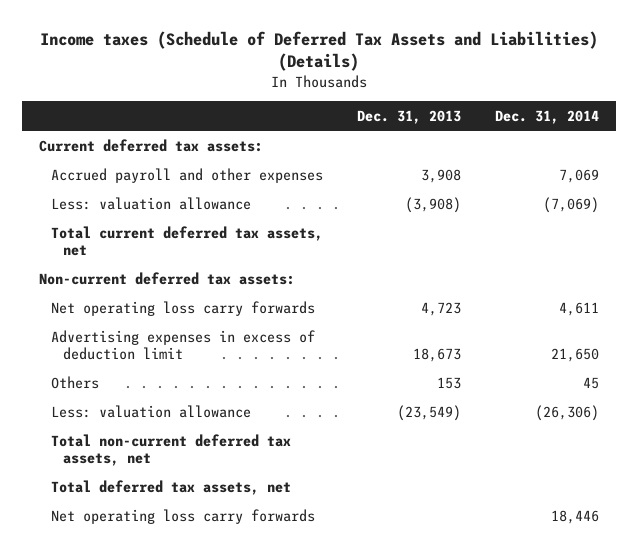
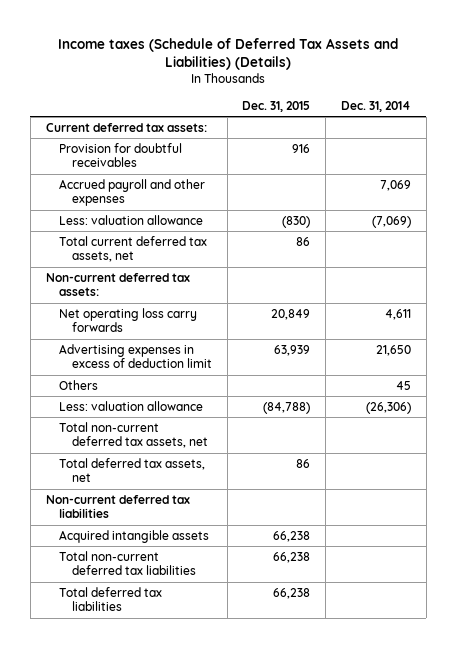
- | Dec. 31, 2013 | Dec. 31, 2014
+ | Dec. 31, 2015 | Dec. 31, 2014
+ Provision for doubtful receivables | 916 |
- Net operating loss carry forwards | | 18,446
+ Non-current deferred tax liabilities
+ Acquired intangible assets | 66,238 |
+ Total non-current deferred tax liabilities | 66,238 |
+ Total deferred tax liabilities | 66,238 |

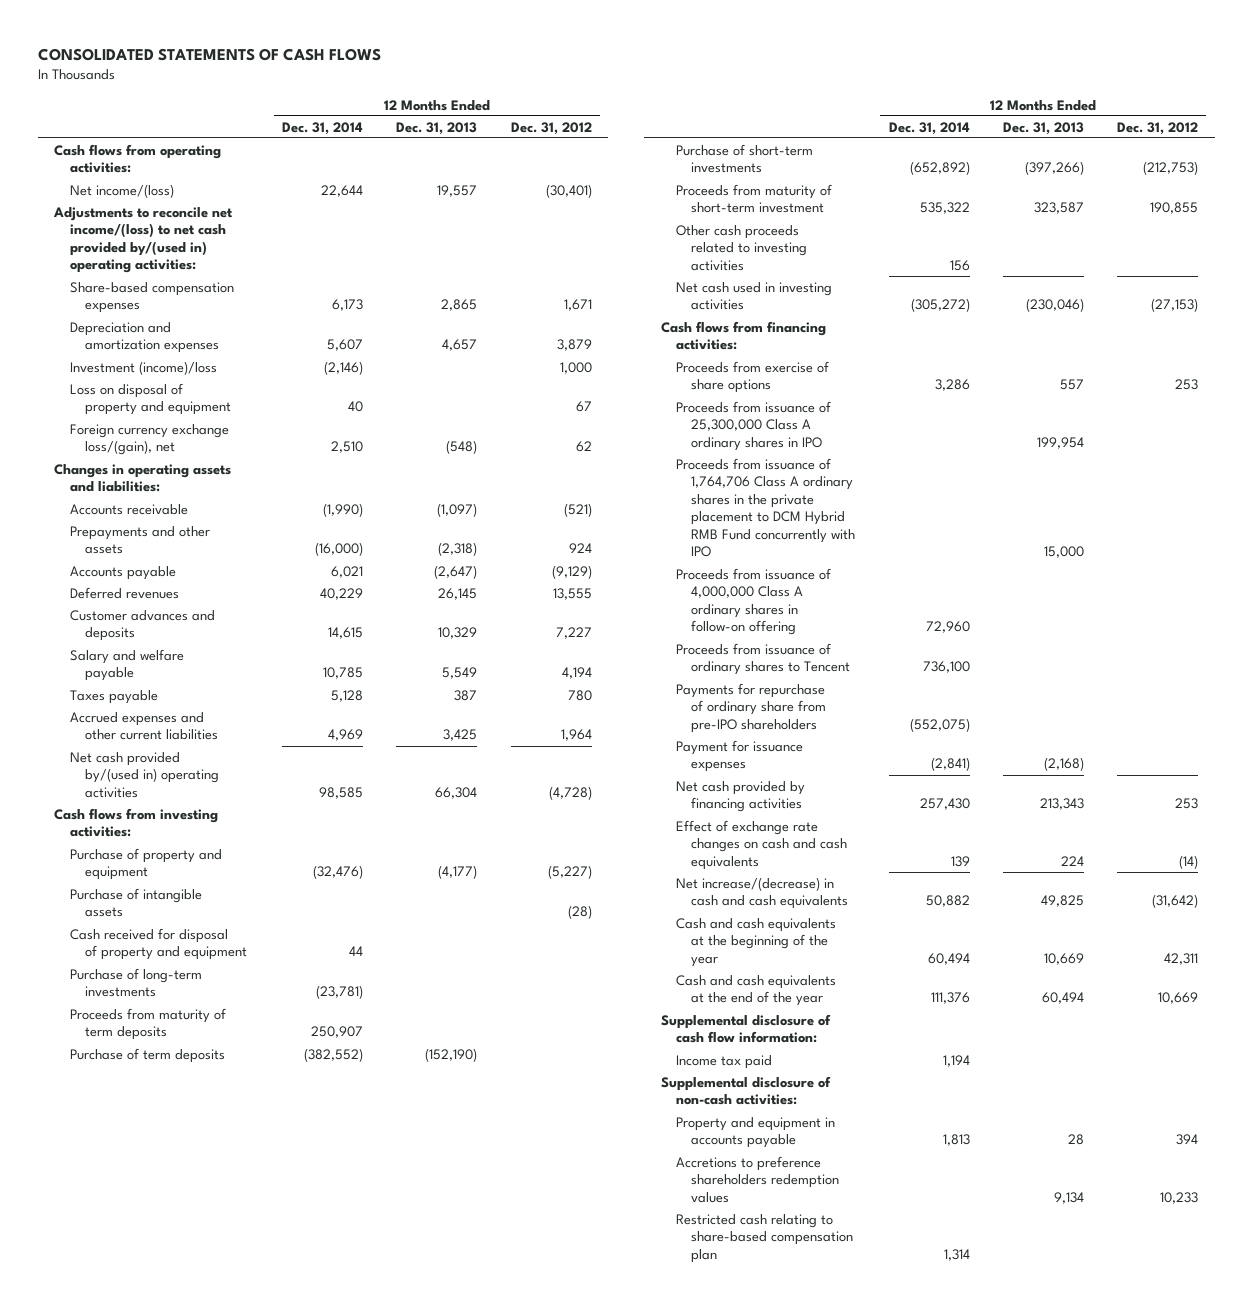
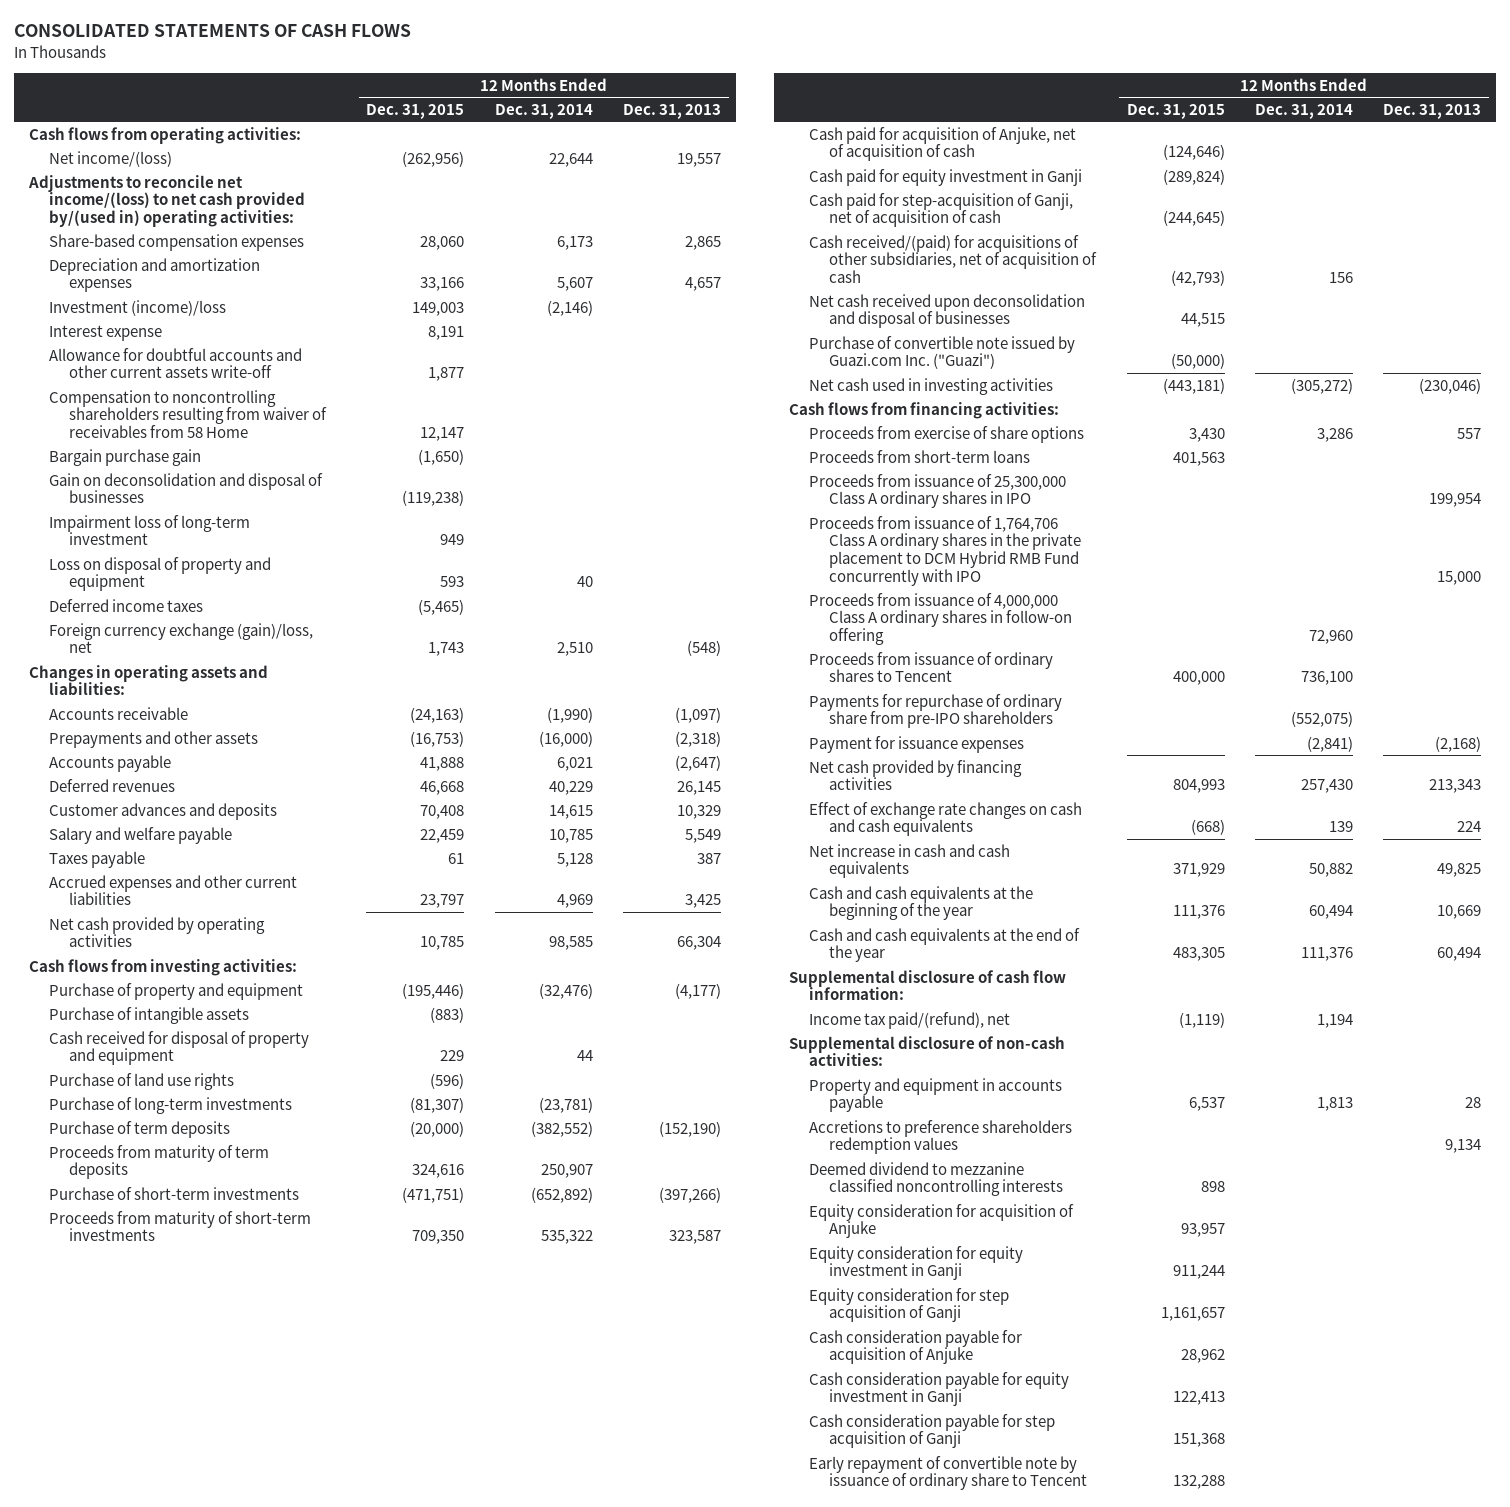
- | 12 Months Ended Dec. 31, 2014 | 12 Months Ended Dec. 31, 2013 | 12 Months Ended Dec. 31, 2012
+ | 12 Months Ended Dec. 31, 2015 | 12 Months Ended Dec. 31, 2014 | 12 Months Ended Dec. 31, 2013
+ Interest expense | 8,191 | |
+ Allowance for doubtful accounts and other current assets write-off | 1,877 | |
+ Compensation to noncontrolling shareholders resulting from waiver of receivables from 58 Home | 12,147 | |
+ Bargain purchase gain | (1,650) | |
+ Gain on deconsolidation and disposal of businesses | (119,238) | |
+ Impairment loss of long-term investment | 949 | |
- Foreign currency exchange loss/(gain), net | 2,510 | (548) | 62
+ Deferred income taxes | (5,465) | |
+ Foreign currency exchange (gain)/loss, net | 1,743 | 2,510 | (548)
- Net cash provided by/(used in) operating activities | 98,585 | 66,304 | (4,728)
+ Net cash provided by operating activities | 10,785 | 98,585 | 66,304
+ Purchase of land use rights | (596) | |
moved down: Proceeds from maturity of term deposits | 324,616 | 250,907 |
- Proceeds from maturity of short-term investment | 535,322 | 323,587 | 190,855
- Other cash proceeds related to investing activities | 156 | |
+ Proceeds from maturity of short-term investments | 709,350 | 535,322 | 323,587
+ Cash paid for acquisition of Anjuke, net of acquisition of cash | (124,646) | |
+ Cash paid for equity investment in Ganji | (289,824) | |
+ Cash paid for step-acquisition of Ganji, net of acquisition of cash | (244,645) | |
+ Cash received/(paid) for acquisitions of other subsidiaries, net of acquisition of cash | (42,793) | 156 |
+ Net cash received upon deconsolidation and disposal of businesses | 44,515 | |
+ Purchase of convertible note issued by Guazi.com Inc. ("Guazi") | (50,000) | |
+ Proceeds from short-term loans | 401,563 | |
- Net increase/(decrease) in cash and cash equivalents | 50,882 | 49,825 | (31,642)
+ Net increase in cash and cash equivalents | 371,929 | 50,882 | 49,825
- Income tax paid | 1,194 | |
+ Income tax paid/(refund), net | (1,119) | 1,194 |
- Restricted cash relating to share-based compensation plan | 1,314 | |
+ Deemed dividend to mezzanine classified noncontrolling interests | 898 | |
+ Equity consideration for acquisition of Anjuke | 93,957 | |
+ Equity consideration for equity investment in Ganji | 911,244 | |
+ Equity consideration for step acquisition of Ganji | 1,161,657 | |
+ Cash consideration payable for acquisition of Anjuke | 28,962 | |
+ Cash consideration payable for equity investment in Ganji | 122,413 | |
+ Cash consideration payable for step acquisition of Ganji | 151,368 | |
+ Early repayment of convertible note by issuance of ordinary share to Tencent | 132,288 | |

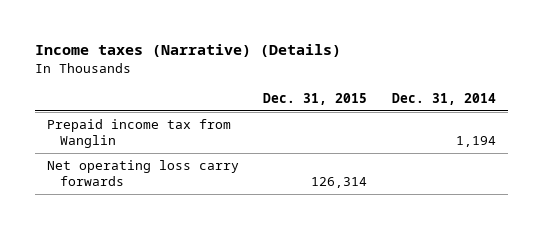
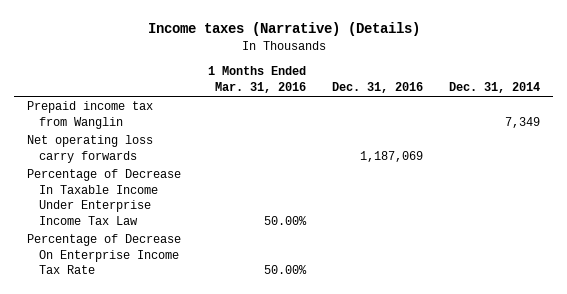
- | Dec. 31, 2015 | Dec. 31, 2014
+ | 1 Months Ended Mar. 31, 2016 | Dec. 31, 2016 | Dec. 31, 2014
- Prepaid income tax from Wanglin | | 1,194
+ Prepaid income tax from Wanglin | | | 7,349
+ Percentage of Decrease In Taxable Income Under Enterprise Income Tax Law | 50.00% | |
+ Percentage of Decrease On Enterprise Income Tax Rate | 50.00% | |

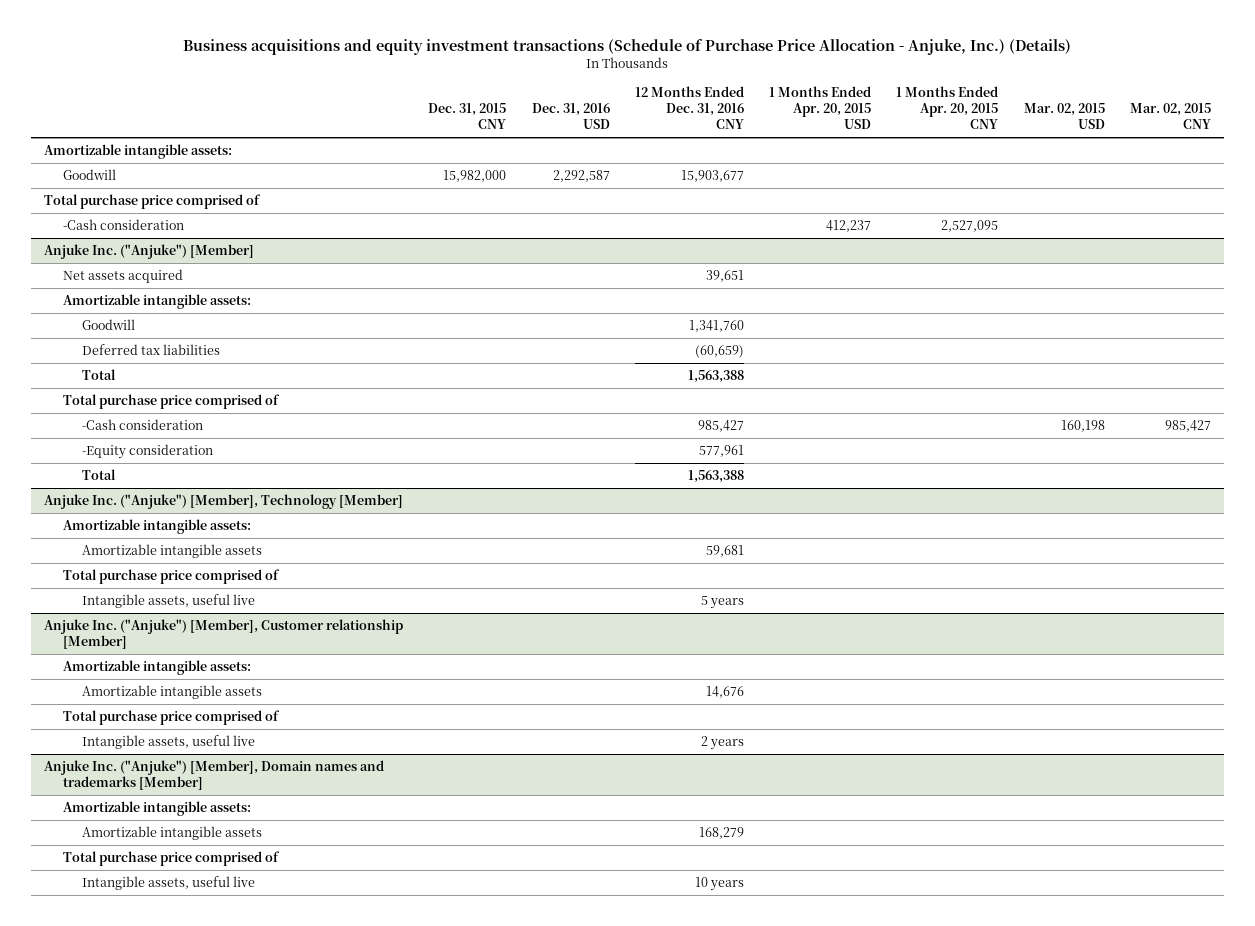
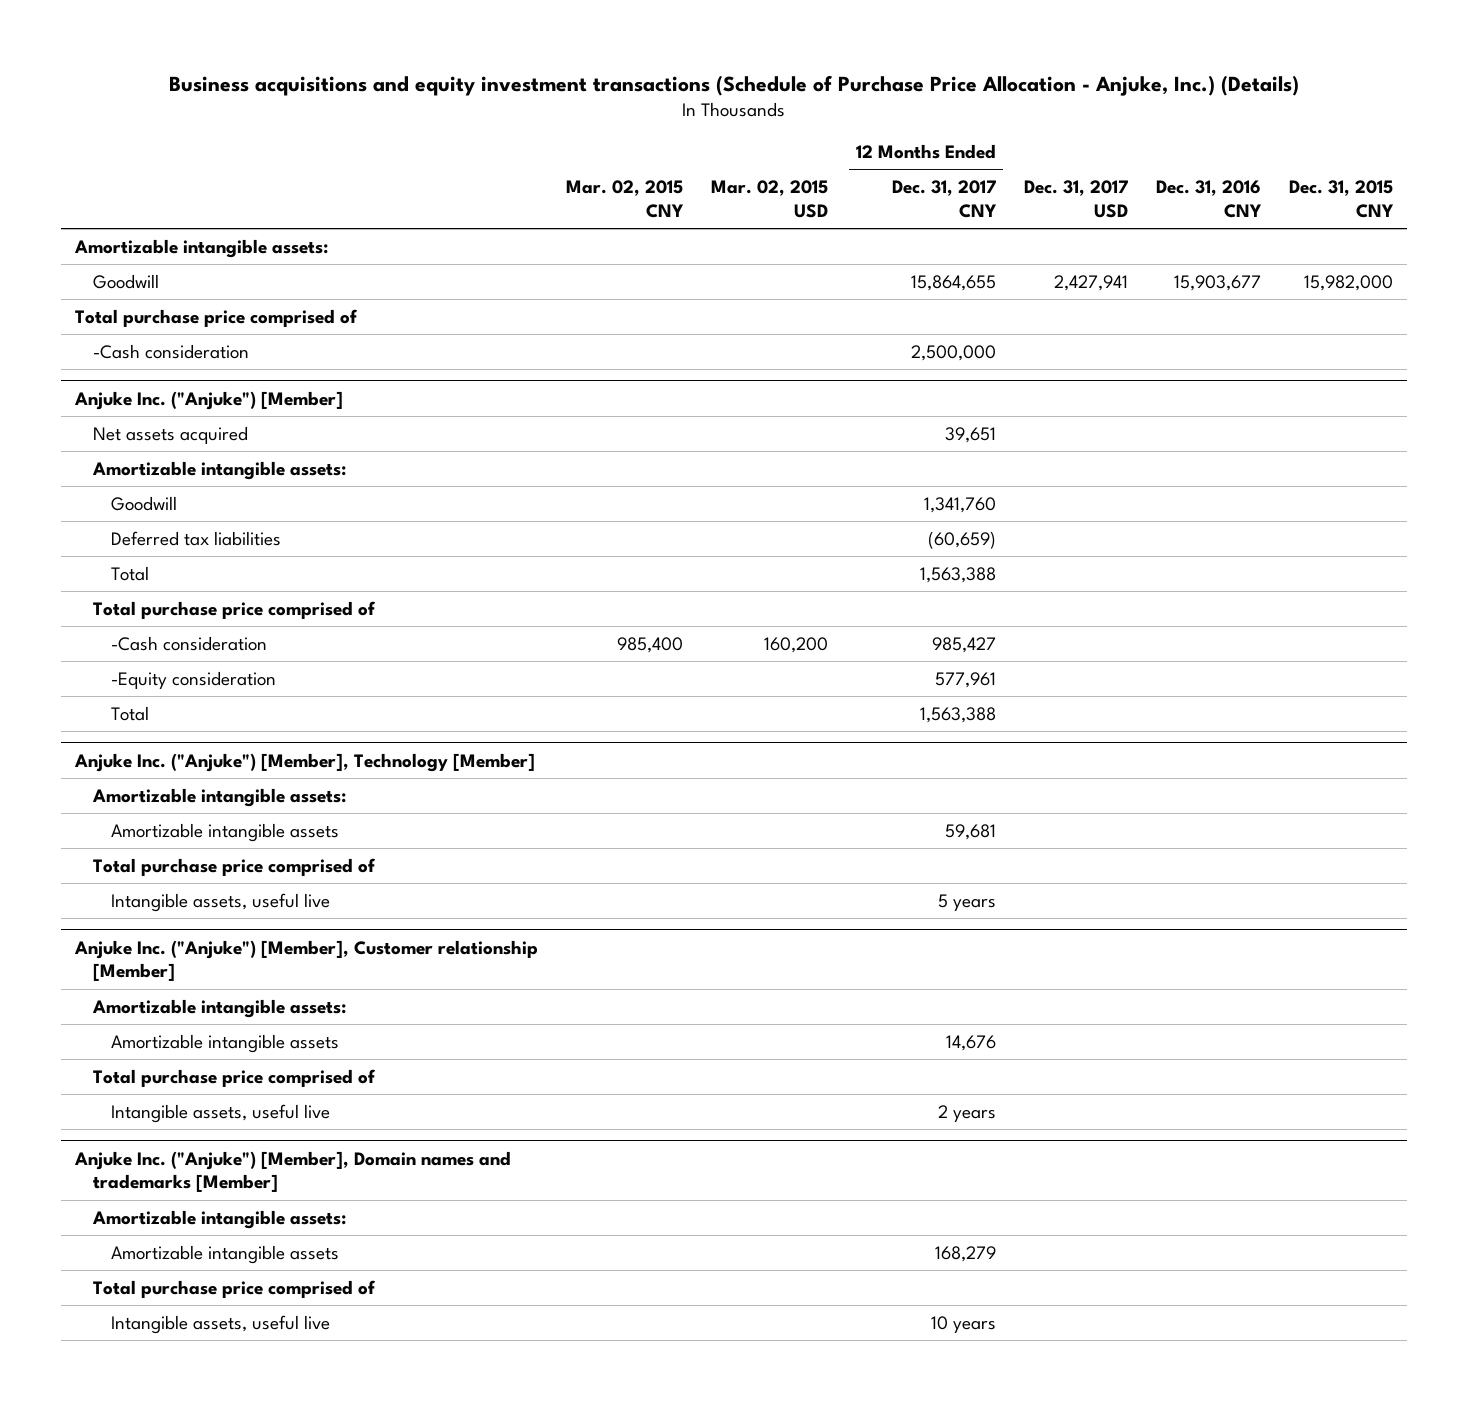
- | Dec. 31, 2015 CNY | Dec. 31, 2016 USD | 12 Months Ended Dec. 31, 2016 CNY | 1 Months Ended Apr. 20, 2015 USD | 1 Months Ended Apr. 20, 2015 CNY | Mar. 02, 2015 USD | Mar. 02, 2015 CNY
+ | Mar. 02, 2015 CNY | Mar. 02, 2015 USD | 12 Months Ended Dec. 31, 2017 CNY | Dec. 31, 2017 USD | Dec. 31, 2016 CNY | Dec. 31, 2015 CNY
@ Anjuke Inc. ("Anjuke") [Member]
- -Cash consideration | | | 985,427 | | | 160,198 | 985,427
+ -Cash consideration | 985,400 | 160,200 | 985,427 | | |

